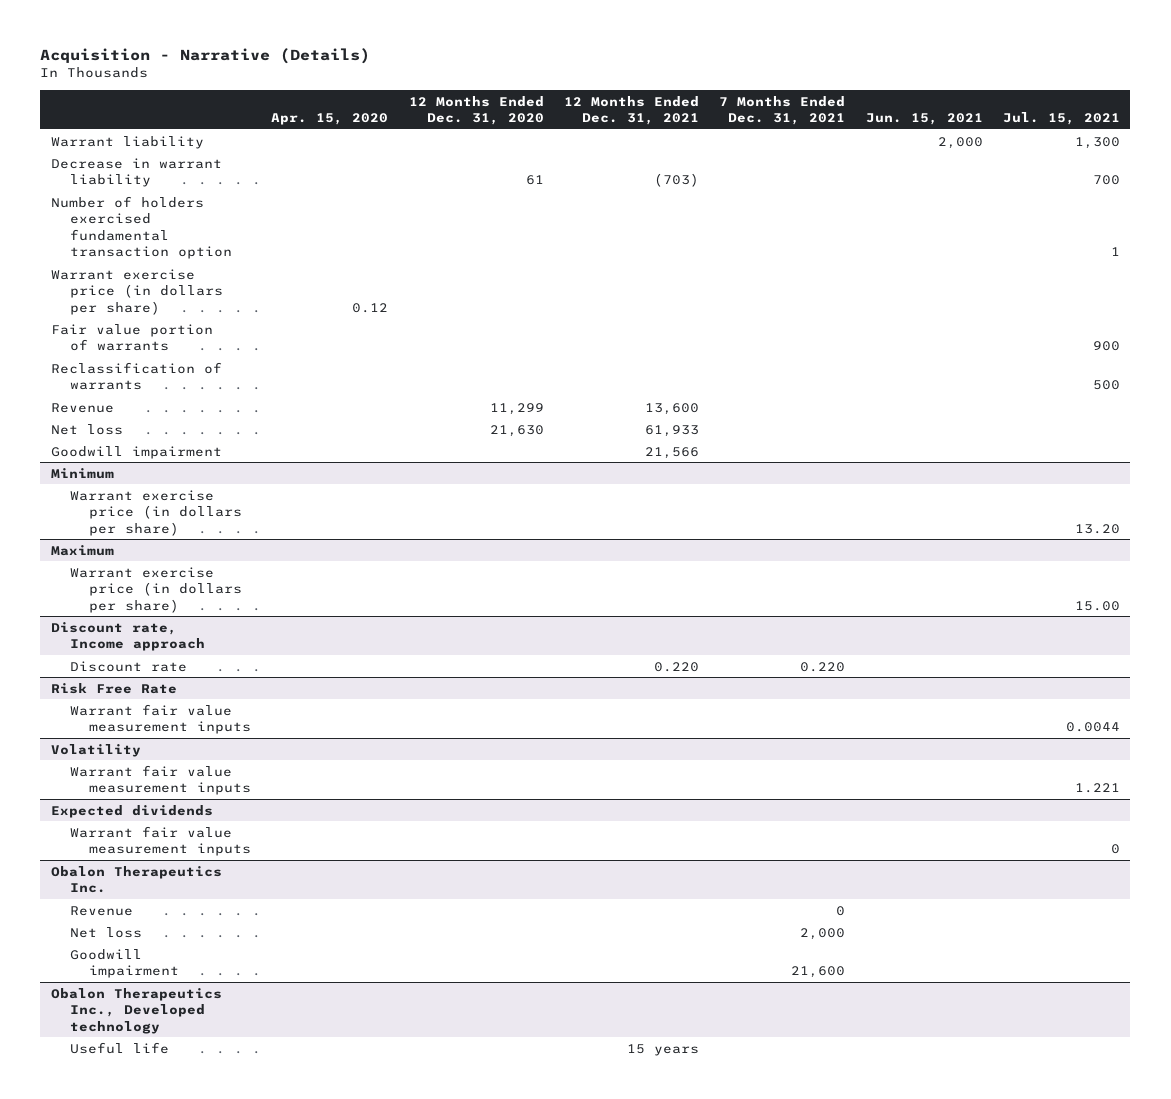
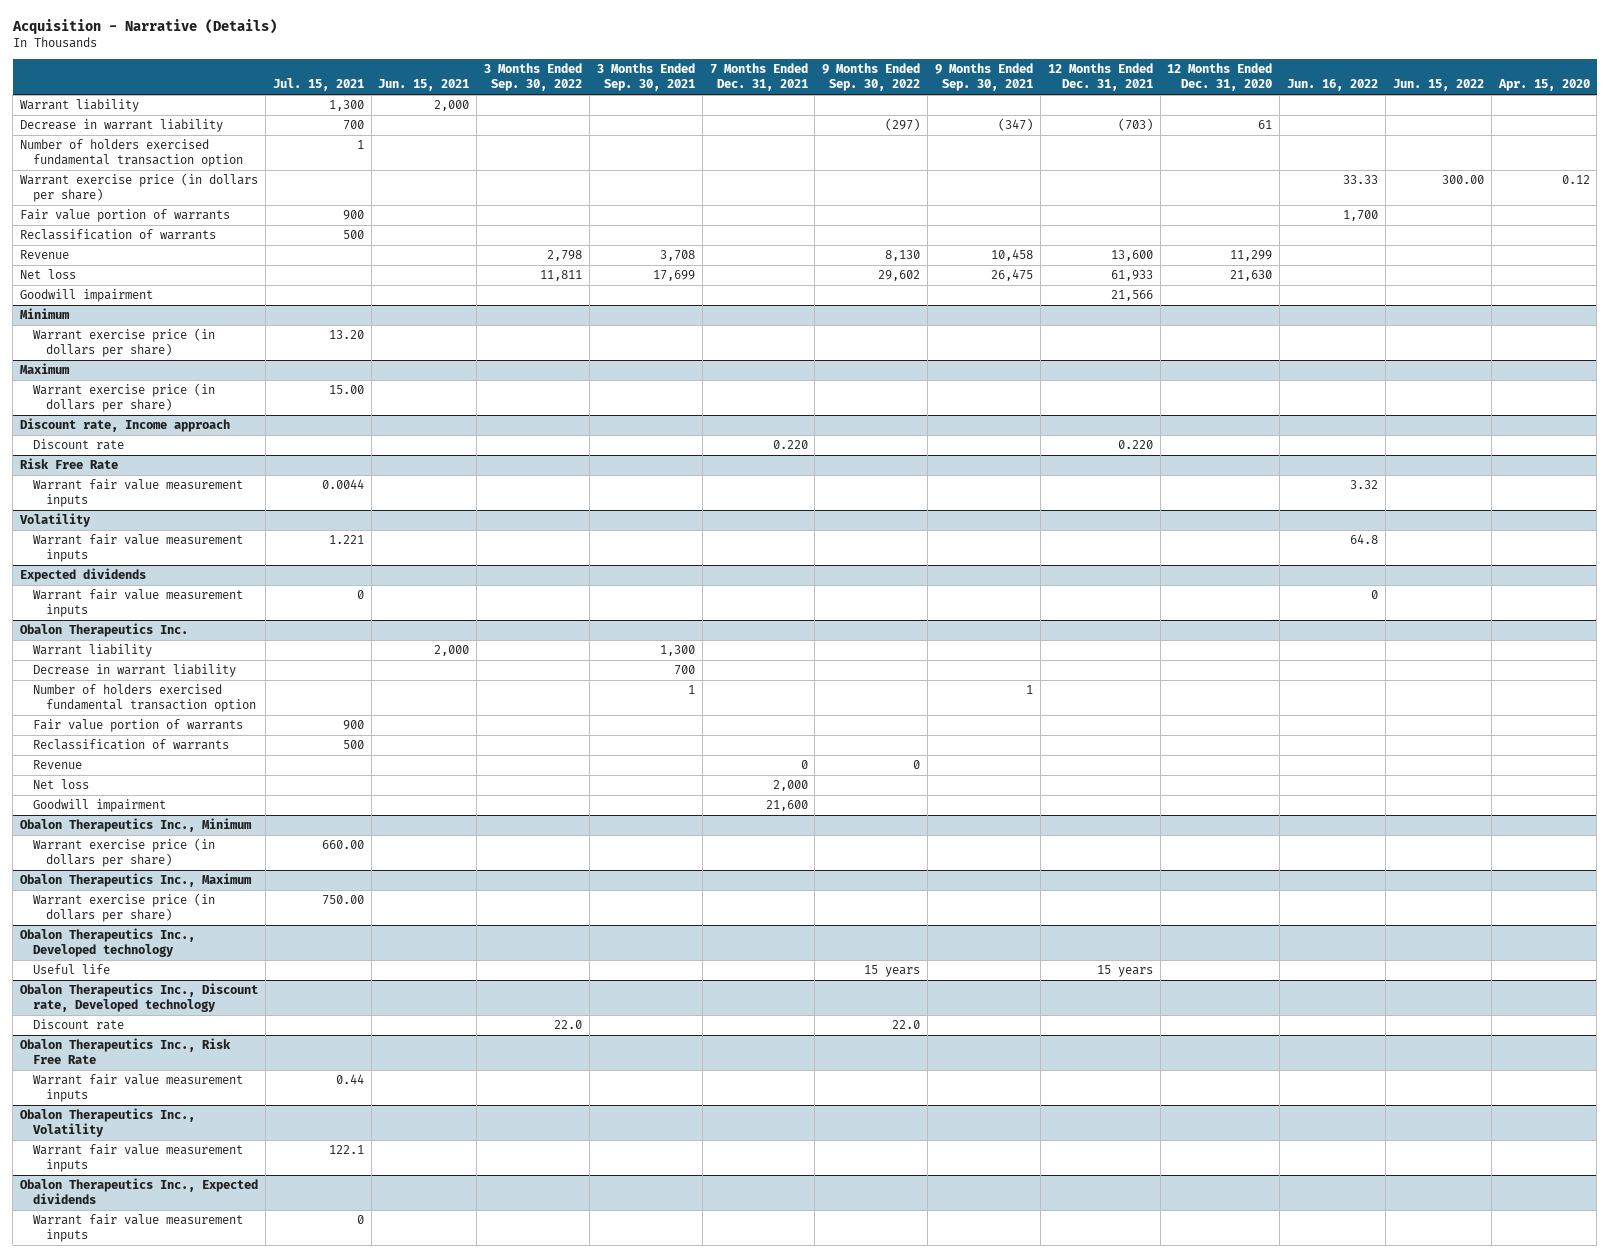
- | Apr. 15, 2020 | 12 Months Ended Dec. 31, 2020 | 12 Months Ended Dec. 31, 2021 | 7 Months Ended Dec. 31, 2021 | Jun. 15, 2021 | Jul. 15, 2021
+ | Jul. 15, 2021 | Jun. 15, 2021 | 3 Months Ended Sep. 30, 2022 | 3 Months Ended Sep. 30, 2021 | 7 Months Ended Dec. 31, 2021 | 9 Months Ended Sep. 30, 2022 | 9 Months Ended Sep. 30, 2021 | 12 Months Ended Dec. 31, 2021 | 12 Months Ended Dec. 31, 2020 | Jun. 16, 2022 | Jun. 15, 2022 | Apr. 15, 2020
@ Obalon Therapeutics Inc.
+ Warrant liability | | 2,000 | | 1,300 | | | | | | | |
+ Decrease in warrant liability | | | | 700 | | | | | | | |
+ Number of holders exercised fundamental transaction option | | | | 1 | | | 1 | | | | |
+ Fair value portion of warrants | 900 | | | | | | | | | | |
+ Reclassification of warrants | 500 | | | | | | | | | | |
+ Obalon Therapeutics Inc., Minimum
+ Warrant exercise price (in dollars per share) | 660.00 | | | | | | | | | | |
+ Obalon Therapeutics Inc., Maximum
+ Warrant exercise price (in dollars per share) | 750.00 | | | | | | | | | | |
+ Obalon Therapeutics Inc., Discount rate, Developed technology
+ Discount rate | | | 22.0 | | | 22.0 | | | | | |
+ Obalon Therapeutics Inc., Risk Free Rate
+ Warrant fair value measurement inputs | 0.44 | | | | | | | | | | |
+ Obalon Therapeutics Inc., Volatility
+ Warrant fair value measurement inputs | 122.1 | | | | | | | | | | |
+ Obalon Therapeutics Inc., Expected dividends
+ Warrant fair value measurement inputs | 0 | | | | | | | | | | |

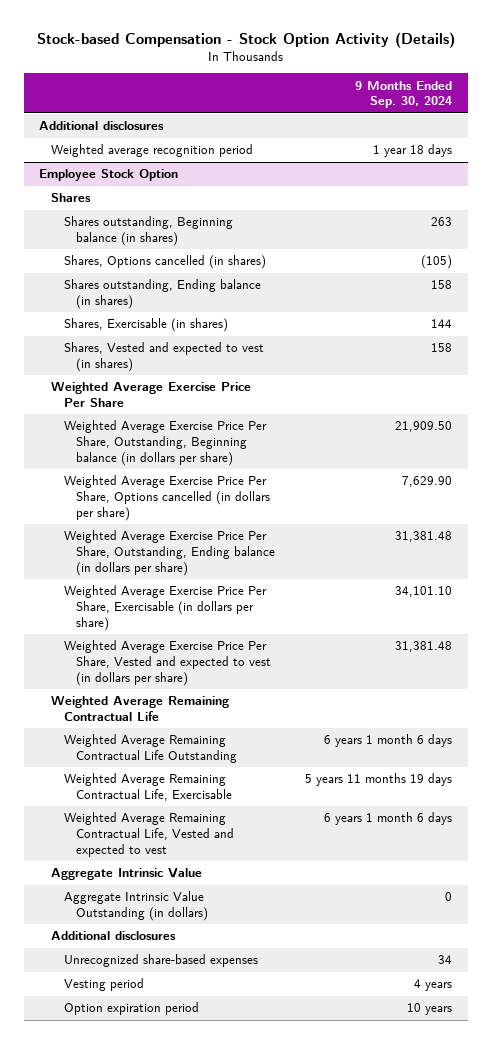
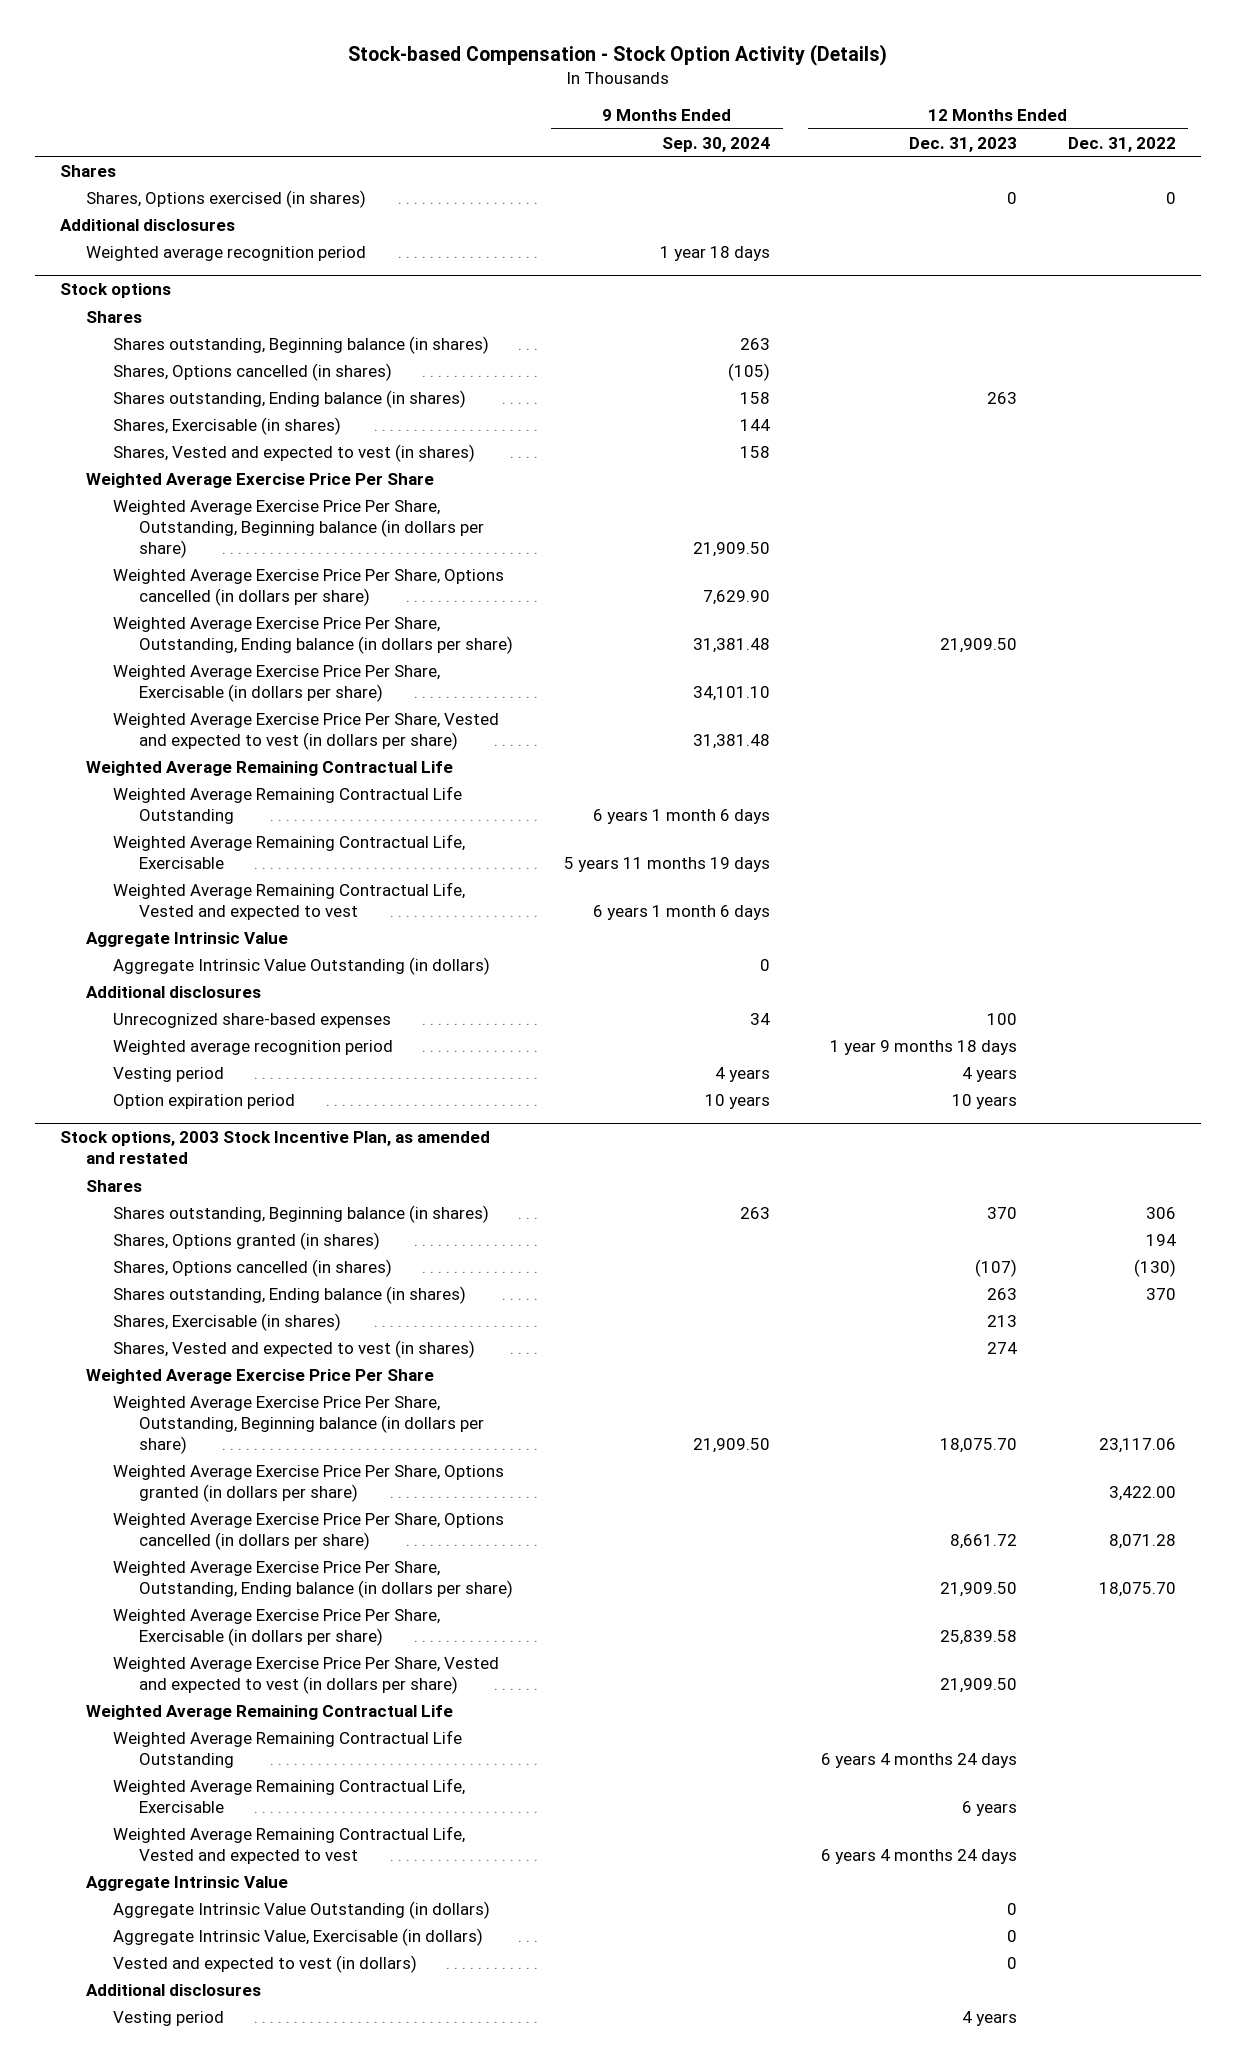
- | 9 Months Ended Sep. 30, 2024
+ | 9 Months Ended Sep. 30, 2024 | 12 Months Ended Dec. 31, 2023 | 12 Months Ended Dec. 31, 2022
+ Shares
+ Shares, Options exercised (in shares) | | 0 | 0
- Employee Stock Option
+ Stock options
+ Weighted average recognition period | | 1 year 9 months 18 days |
+ Stock options, 2003 Stock Incentive Plan, as amended and restated
+ Shares
+ Shares outstanding, Beginning balance (in shares) | 263 | 370 | 306
+ Shares, Options granted (in shares) | | | 194
+ Shares, Options cancelled (in shares) | | (107) | (130)
+ Shares outstanding, Ending balance (in shares) | | 263 | 370
+ Shares, Exercisable (in shares) | | 213 |
+ Shares, Vested and expected to vest (in shares) | | 274 |
+ Weighted Average Exercise Price Per Share
+ Weighted Average Exercise Price Per Share, Outstanding, Beginning balance (in dollars per share) | 21,909.50 | 18,075.70 | 23,117.06
+ Weighted Average Exercise Price Per Share, Options granted (in dollars per share) | | | 3,422.00
+ Weighted Average Exercise Price Per Share, Options cancelled (in dollars per share) | | 8,661.72 | 8,071.28
+ Weighted Average Exercise Price Per Share, Outstanding, Ending balance (in dollars per share) | | 21,909.50 | 18,075.70
+ Weighted Average Exercise Price Per Share, Exercisable (in dollars per share) | | 25,839.58 |
+ Weighted Average Exercise Price Per Share, Vested and expected to vest (in dollars per share) | | 21,909.50 |
+ Weighted Average Remaining Contractual Life
+ Weighted Average Remaining Contractual Life Outstanding | | 6 years 4 months 24 days |
+ Weighted Average Remaining Contractual Life, Exercisable | | 6 years |
+ Weighted Average Remaining Contractual Life, Vested and expected to vest | | 6 years 4 months 24 days |
+ Aggregate Intrinsic Value
+ Aggregate Intrinsic Value Outstanding (in dollars) | | 0 |
+ Aggregate Intrinsic Value, Exercisable (in dollars) | | 0 |
+ Vested and expected to vest (in dollars) | | 0 |
+ Additional disclosures
+ Vesting period | | 4 years |

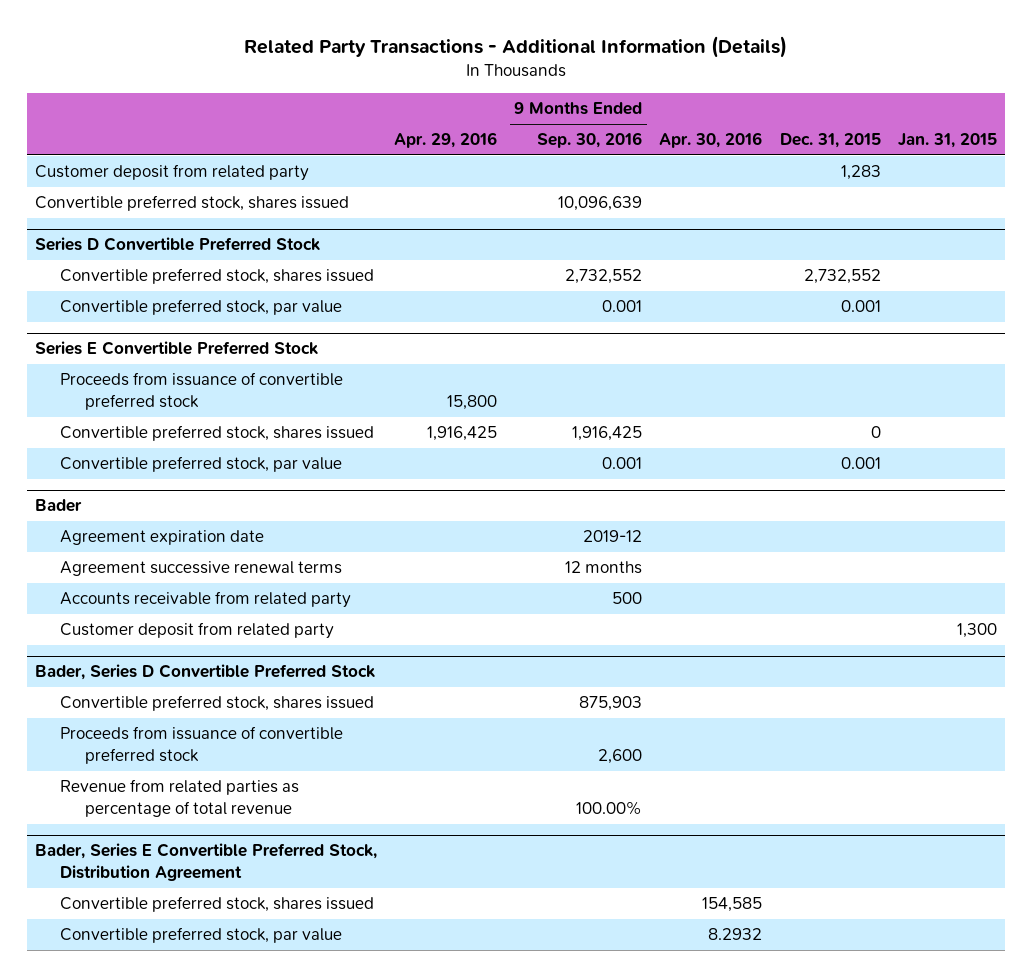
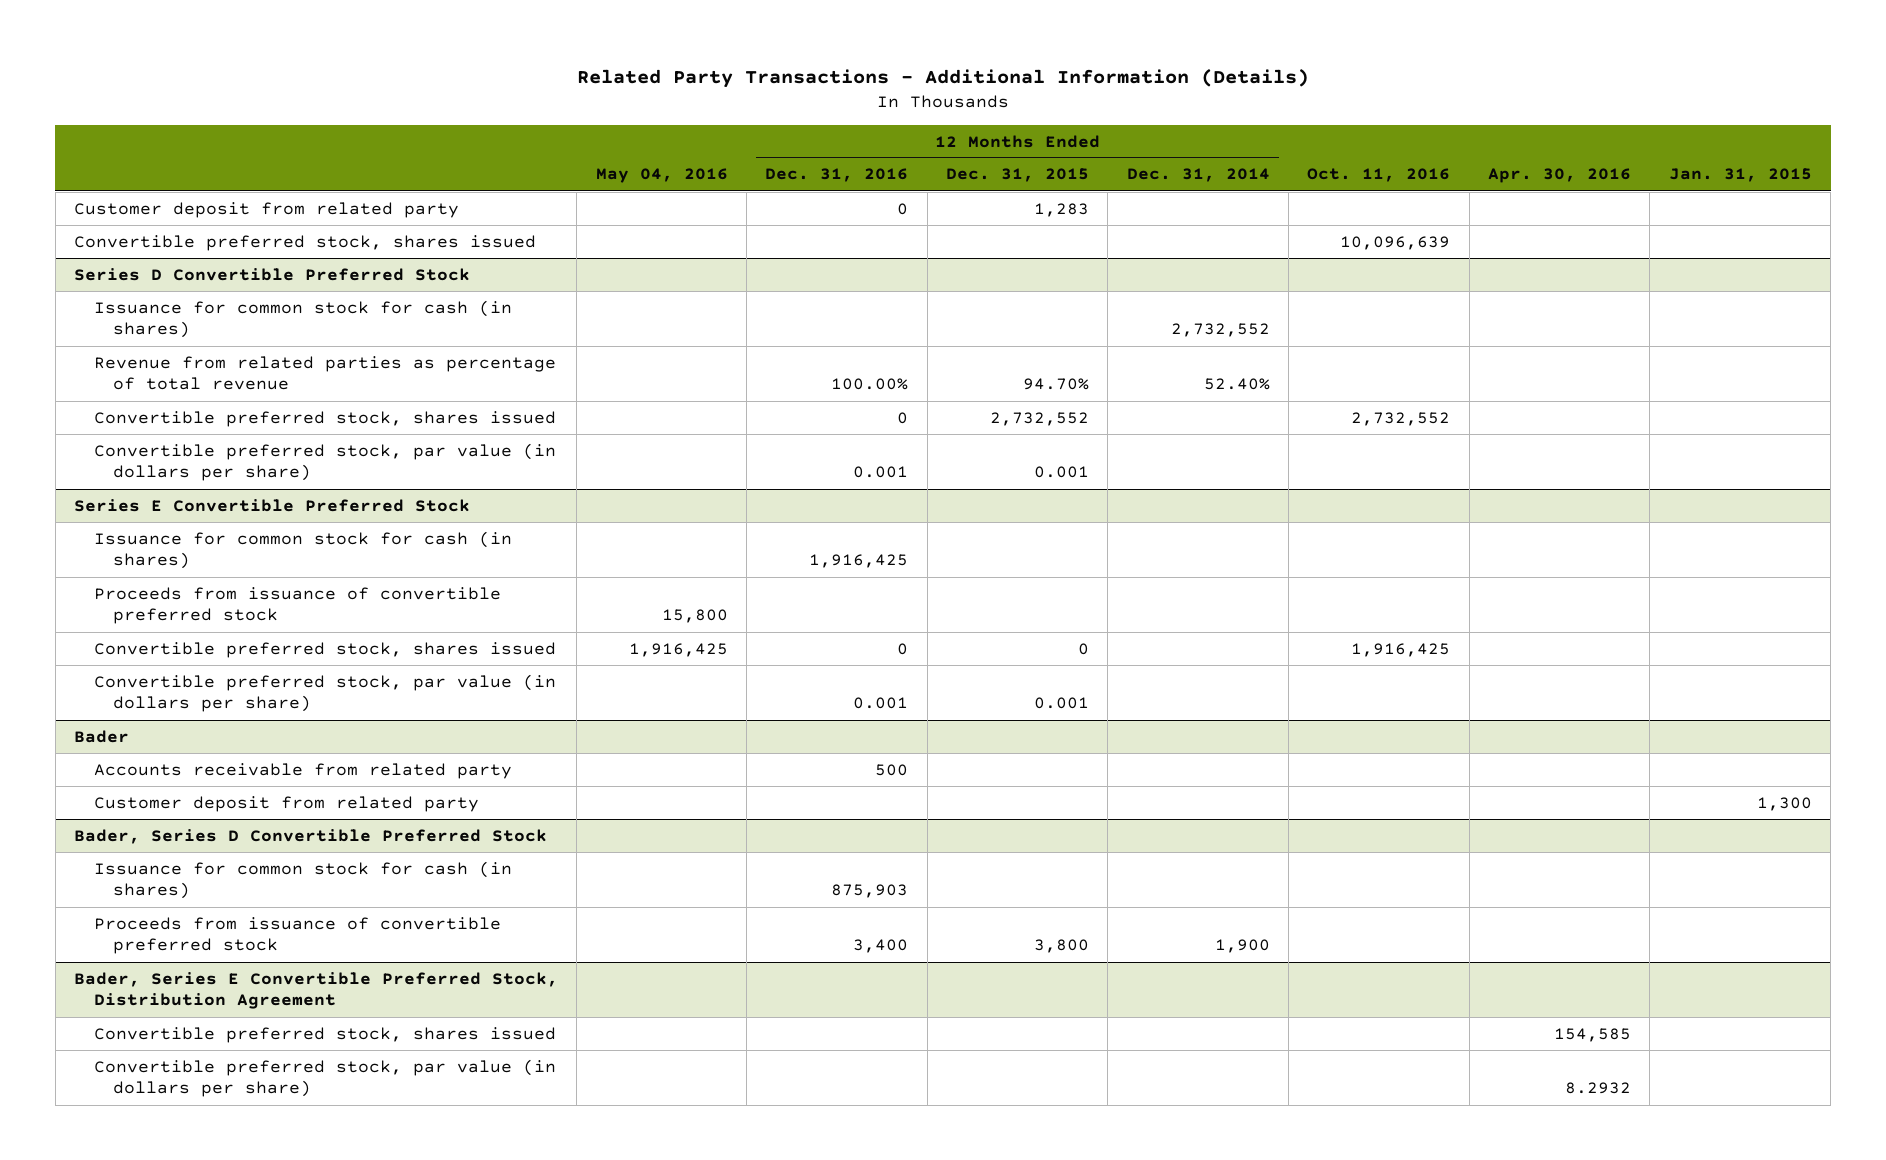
- | Apr. 29, 2016 | 9 Months Ended Sep. 30, 2016 | Apr. 30, 2016 | Dec. 31, 2015 | Jan. 31, 2015
+ | May 04, 2016 | 12 Months Ended Dec. 31, 2016 | 12 Months Ended Dec. 31, 2015 | 12 Months Ended Dec. 31, 2014 | Oct. 11, 2016 | Apr. 30, 2016 | Jan. 31, 2015
@ Series D Convertible Preferred Stock
+ Issuance for common stock for cash (in shares) | | | | 2,732,552 | | |
+ Revenue from related parties as percentage of total revenue | | 100.00% | 94.70% | 52.40% | | |
- Convertible preferred stock, par value | | 0.001 | | 0.001 |
+ Convertible preferred stock, par value (in dollars per share) | | 0.001 | 0.001 | | | |
@ Series E Convertible Preferred Stock
+ Issuance for common stock for cash (in shares) | | 1,916,425 | | | | |
- Convertible preferred stock, par value | | 0.001 | | 0.001 |
+ Convertible preferred stock, par value (in dollars per share) | | 0.001 | 0.001 | | | |
@ Bader
- Agreement expiration date | | 2019-12 | | |
- Agreement successive renewal terms | | 12 months | | |
@ Bader, Series D Convertible Preferred Stock
- Convertible preferred stock, shares issued | | 875,903 | | |
+ Issuance for common stock for cash (in shares) | | 875,903 | | | | |
- Revenue from related parties as percentage of total revenue | | 100.00% | | |
@ Bader, Series E Convertible Preferred Stock, Distribution Agreement
- Convertible preferred stock, par value | | | 8.2932 | |
+ Convertible preferred stock, par value (in dollars per share) | | | | | | 8.2932 |

